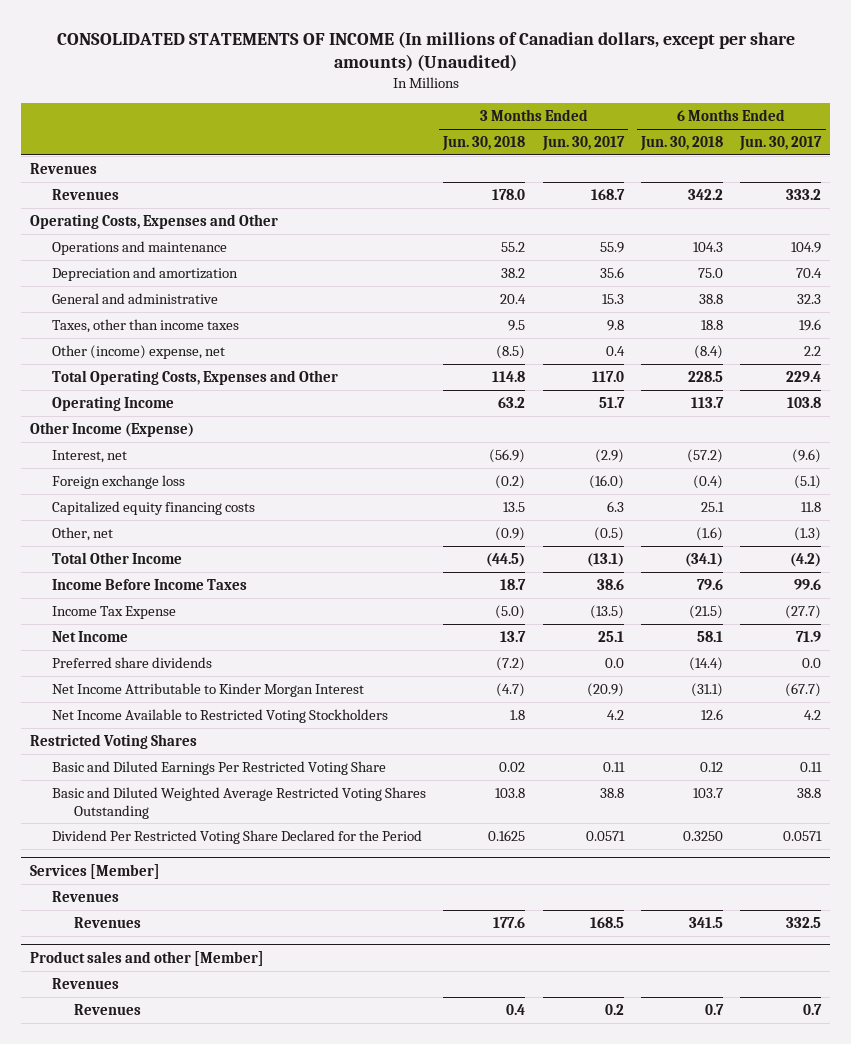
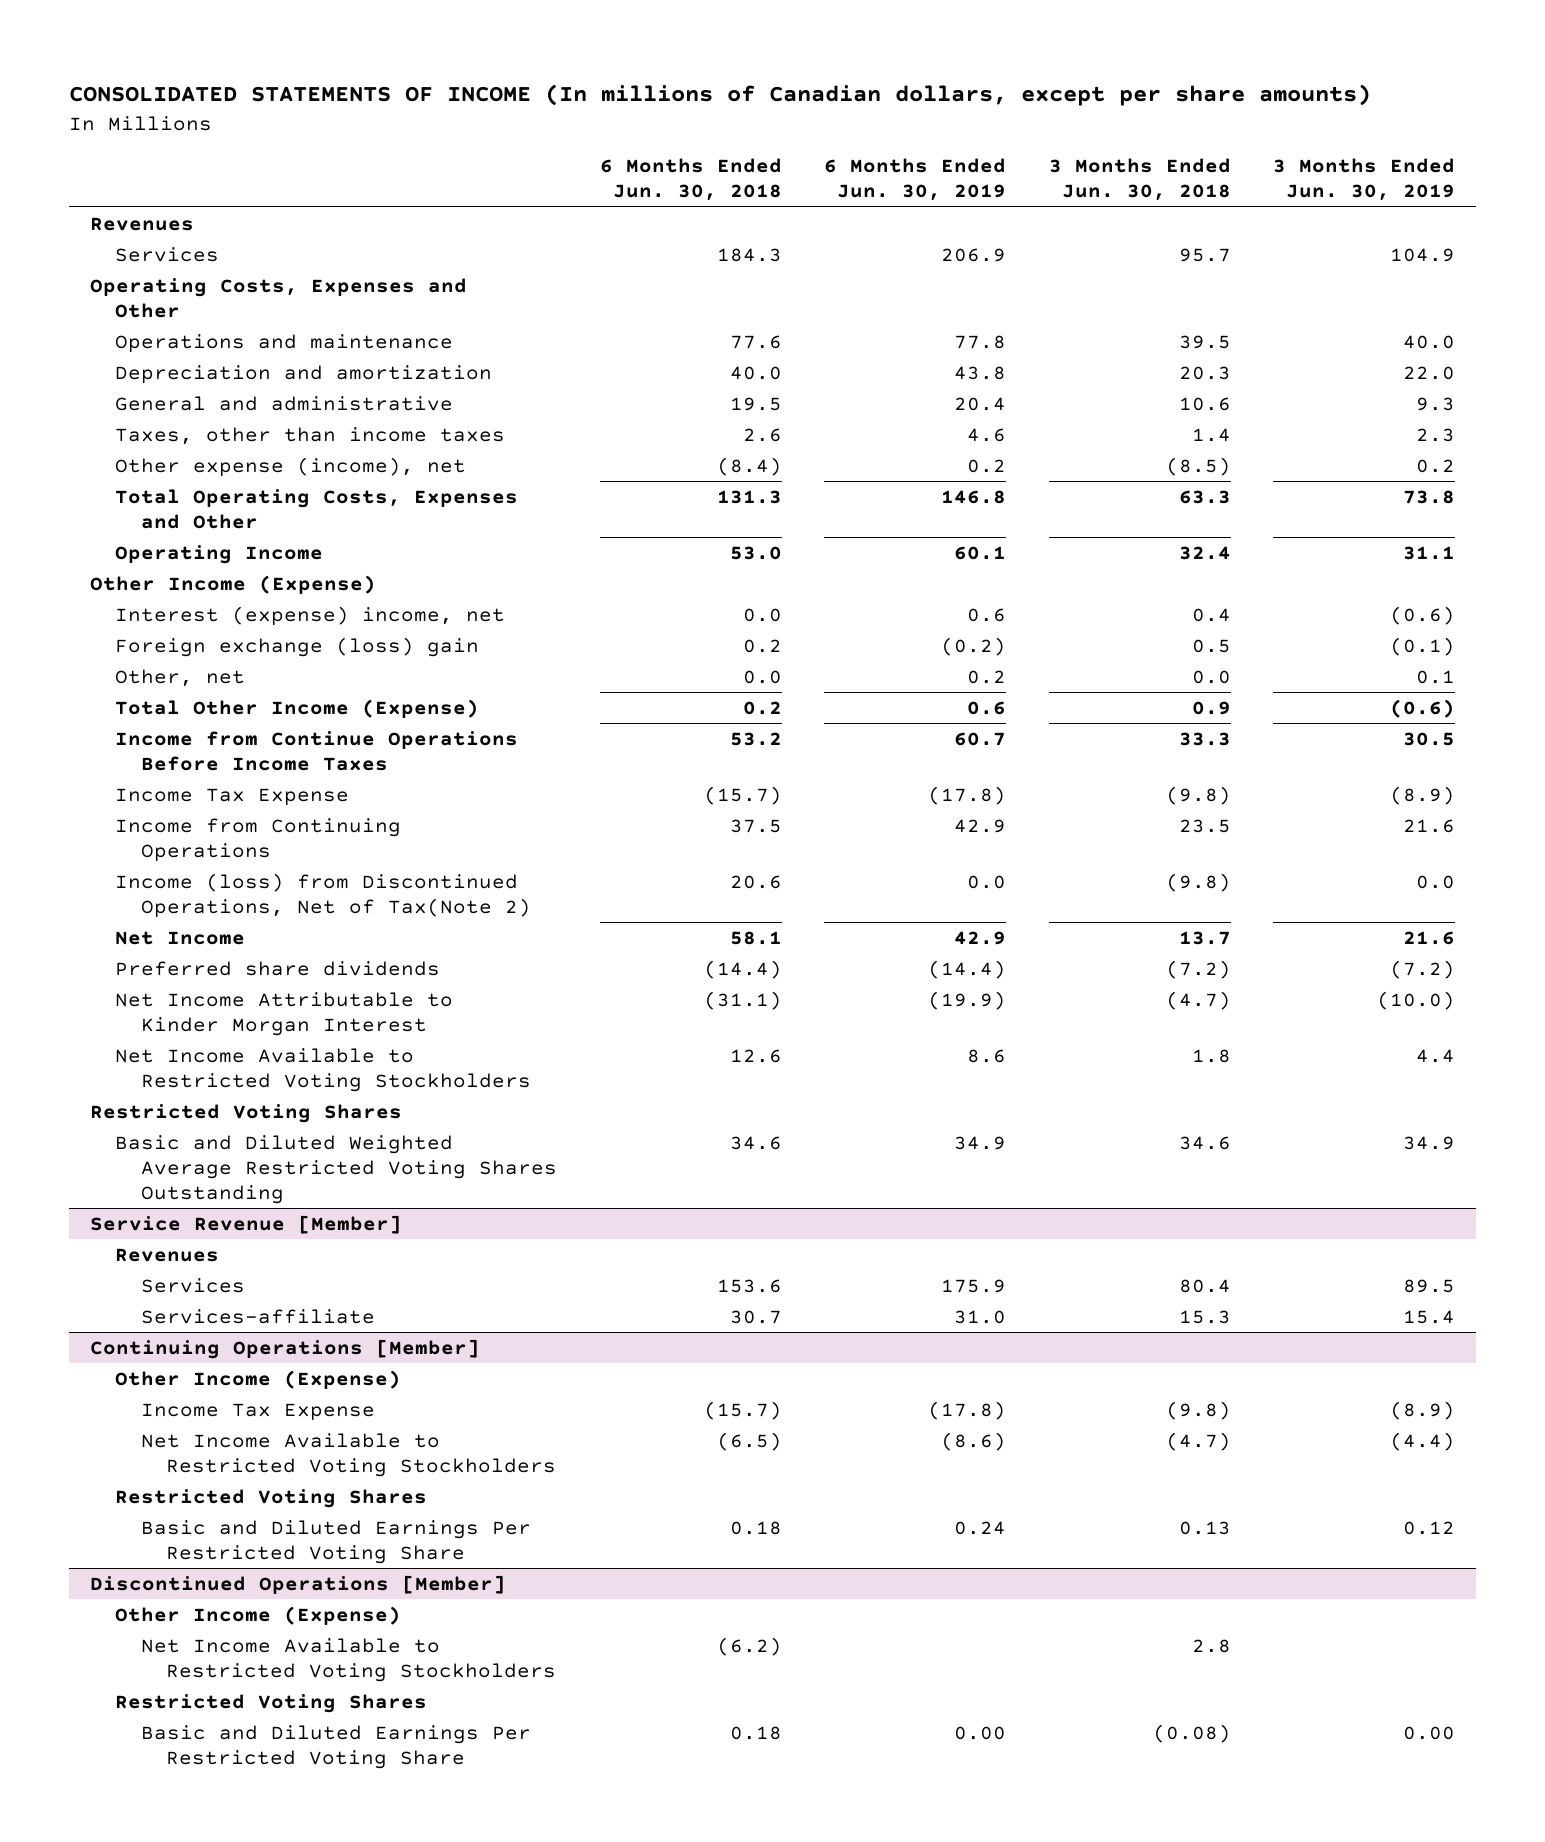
- CONSOLIDATED STATEMENTS OF INCOME (In millions of Canadian dollars, except per share amounts) (Unaudited)
+ CONSOLIDATED STATEMENTS OF INCOME (In millions of Canadian dollars, except per share amounts)
- | 3 Months Ended Jun. 30, 2018 | 3 Months Ended Jun. 30, 2017 | 6 Months Ended Jun. 30, 2018 | 6 Months Ended Jun. 30, 2017
+ | 6 Months Ended Jun. 30, 2018 | 6 Months Ended Jun. 30, 2019 | 3 Months Ended Jun. 30, 2018 | 3 Months Ended Jun. 30, 2019
- Revenues | 178.0 | 168.7 | 342.2 | 333.2
+ Services | 184.3 | 206.9 | 95.7 | 104.9
- Operations and maintenance | 55.2 | 55.9 | 104.3 | 104.9
- Depreciation and amortization | 38.2 | 35.6 | 75.0 | 70.4
- General and administrative | 20.4 | 15.3 | 38.8 | 32.3
- Taxes, other than income taxes | 9.5 | 9.8 | 18.8 | 19.6
- Other (income) expense, net | (8.5) | 0.4 | (8.4) | 2.2
- Total Operating Costs, Expenses and Other | 114.8 | 117.0 | 228.5 | 229.4
- Operating Income | 63.2 | 51.7 | 113.7 | 103.8
+ Operations and maintenance | 77.6 | 77.8 | 39.5 | 40.0
+ Depreciation and amortization | 40.0 | 43.8 | 20.3 | 22.0
+ General and administrative | 19.5 | 20.4 | 10.6 | 9.3
+ Taxes, other than income taxes | 2.6 | 4.6 | 1.4 | 2.3
+ Other expense (income), net | (8.4) | 0.2 | (8.5) | 0.2
+ Total Operating Costs, Expenses and Other | 131.3 | 146.8 | 63.3 | 73.8
+ Operating Income | 53.0 | 60.1 | 32.4 | 31.1
- Interest, net | (56.9) | (2.9) | (57.2) | (9.6)
- Foreign exchange loss | (0.2) | (16.0) | (0.4) | (5.1)
- Capitalized equity financing costs | 13.5 | 6.3 | 25.1 | 11.8
- Other, net | (0.9) | (0.5) | (1.6) | (1.3)
- Total Other Income | (44.5) | (13.1) | (34.1) | (4.2)
- Income Before Income Taxes | 18.7 | 38.6 | 79.6 | 99.6
- Income Tax Expense | (5.0) | (13.5) | (21.5) | (27.7)
+ Interest (expense) income, net | 0.0 | 0.6 | 0.4 | (0.6)
+ Foreign exchange (loss) gain | 0.2 | (0.2) | 0.5 | (0.1)
+ Other, net | 0.0 | 0.2 | 0.0 | 0.1
+ Total Other Income (Expense) | 0.2 | 0.6 | 0.9 | (0.6)
+ Income from Continue Operations Before Income Taxes | 53.2 | 60.7 | 33.3 | 30.5
+ Income Tax Expense | (15.7) | (17.8) | (9.8) | (8.9)
+ Income from Continuing Operations | 37.5 | 42.9 | 23.5 | 21.6
+ Income (loss) from Discontinued Operations, Net of Tax(Note 2) | 20.6 | 0.0 | (9.8) | 0.0
- Basic and Diluted Earnings Per Restricted Voting Share | 0.02 | 0.11 | 0.12 | 0.11
- Basic and Diluted Weighted Average Restricted Voting Shares Outstanding | 103.8 | 38.8 | 103.7 | 38.8
- Dividend Per Restricted Voting Share Declared for the Period | 0.1625 | 0.0571 | 0.3250 | 0.0571
- Services [Member]
- Revenues
- Revenues | 177.6 | 168.5 | 341.5 | 332.5
- Product sales and other [Member]
+ Basic and Diluted Weighted Average Restricted Voting Shares Outstanding | 34.6 | 34.9 | 34.6 | 34.9
+ Service Revenue [Member]
- Revenues | 0.4 | 0.2 | 0.7 | 0.7
+ Services | 153.6 | 175.9 | 80.4 | 89.5
+ Services-affiliate | 30.7 | 31.0 | 15.3 | 15.4
+ Continuing Operations [Member]
+ Other Income (Expense)
+ Income Tax Expense | (15.7) | (17.8) | (9.8) | (8.9)
+ Net Income Available to Restricted Voting Stockholders | (6.5) | (8.6) | (4.7) | (4.4)
+ Restricted Voting Shares
+ Basic and Diluted Earnings Per Restricted Voting Share | 0.18 | 0.24 | 0.13 | 0.12
+ Discontinued Operations [Member]
+ Other Income (Expense)
+ Net Income Available to Restricted Voting Stockholders | (6.2) | | 2.8 |
+ Restricted Voting Shares
+ Basic and Diluted Earnings Per Restricted Voting Share | 0.18 | 0.00 | (0.08) | 0.00

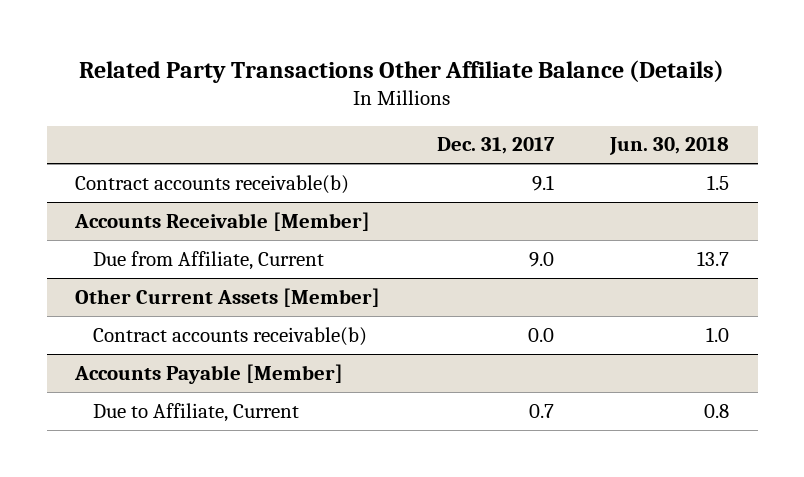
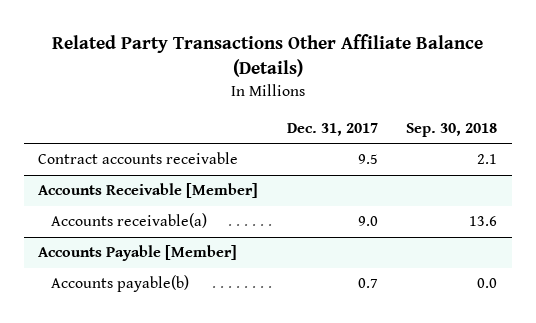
- | Dec. 31, 2017 | Jun. 30, 2018
+ | Dec. 31, 2017 | Sep. 30, 2018
- Contract accounts receivable(b) | 9.1 | 1.5
+ Contract accounts receivable | 9.5 | 2.1
@ Accounts Receivable [Member]
- Due from Affiliate, Current | 9.0 | 13.7
- Other Current Assets [Member]
- Contract accounts receivable(b) | 0.0 | 1.0
@ Accounts Receivable [Member]
+ Accounts receivable(a) | 9.0 | 13.6
@ Accounts Payable [Member]
- Due to Affiliate, Current | 0.7 | 0.8
+ Accounts payable(b) | 0.7 | 0.0

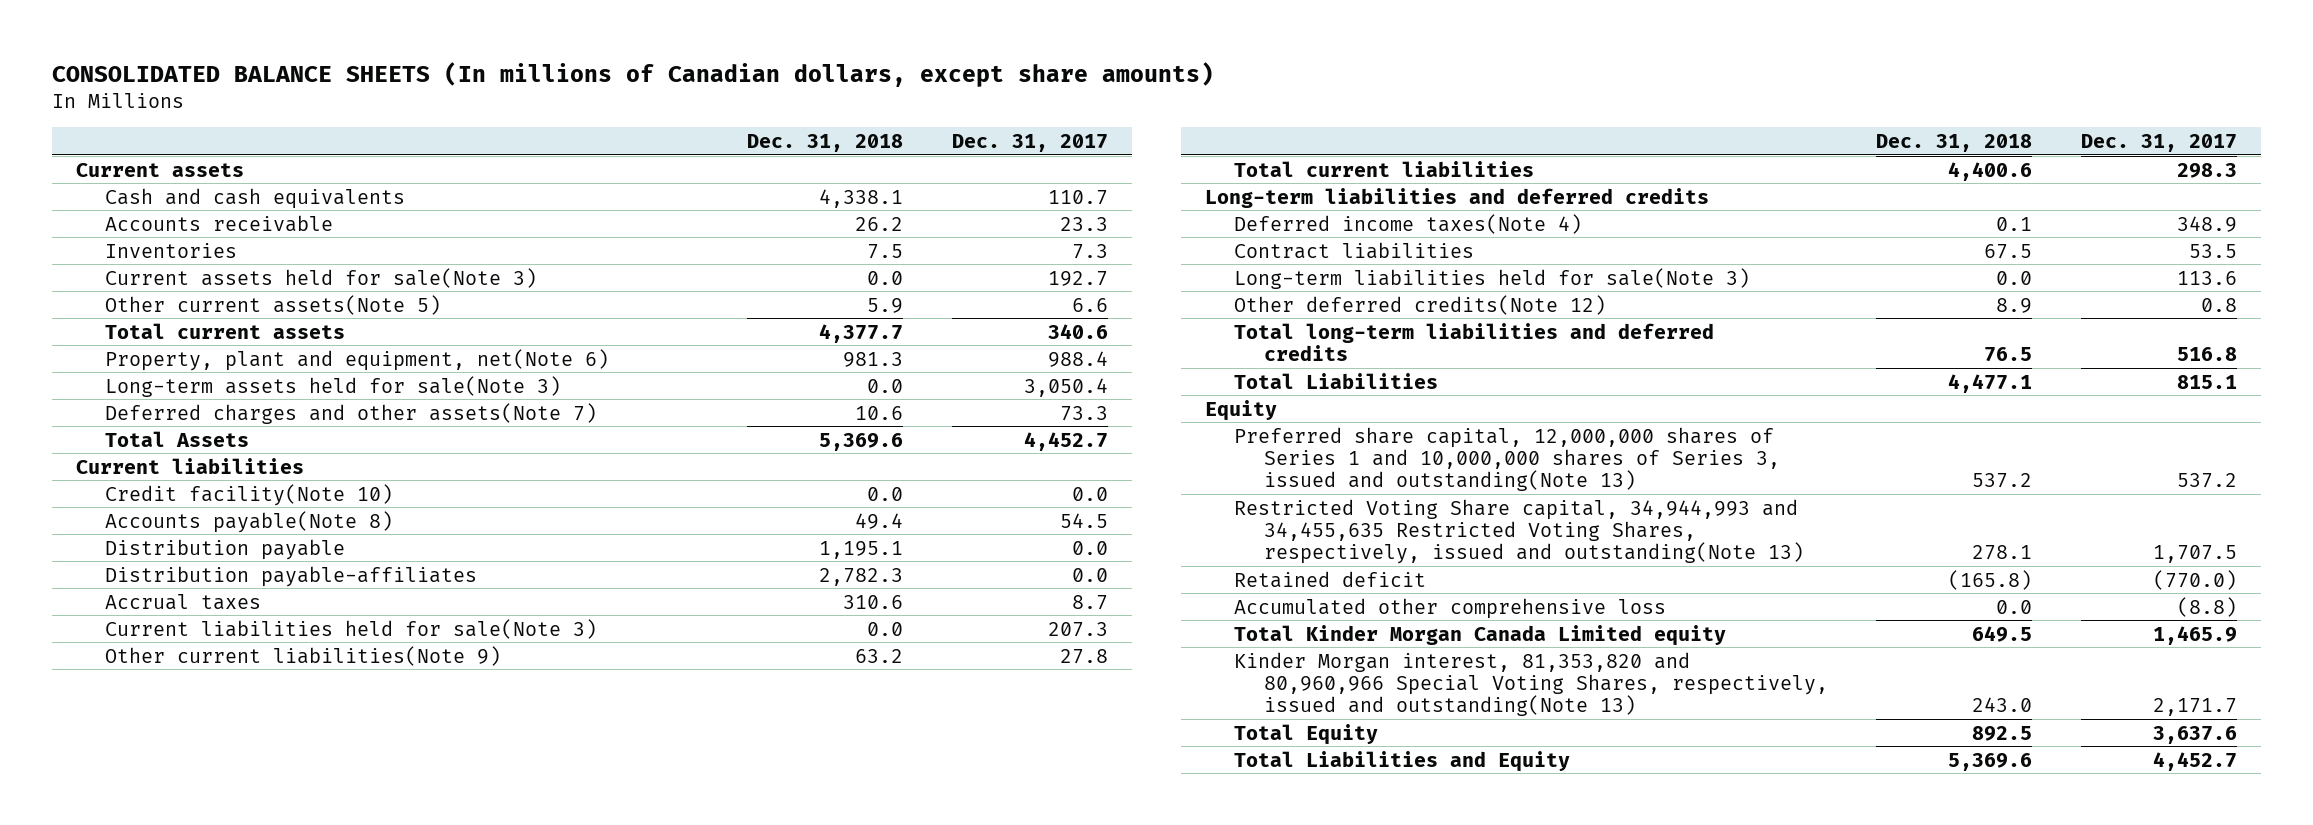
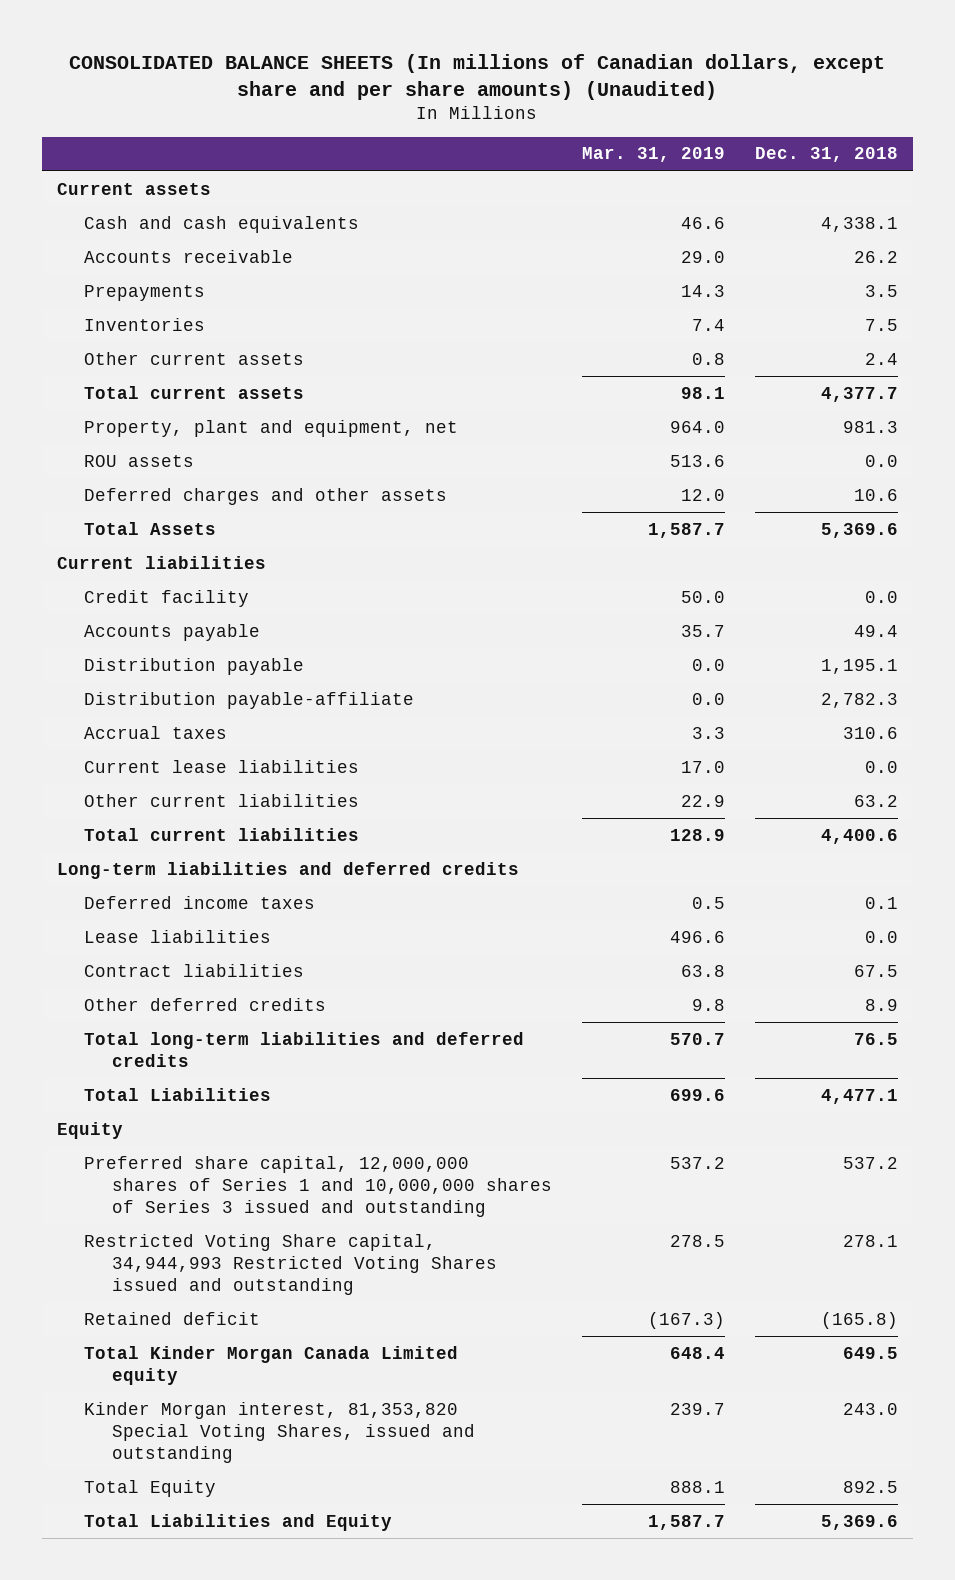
- CONSOLIDATED BALANCE SHEETS (In millions of Canadian dollars, except share amounts)
+ CONSOLIDATED BALANCE SHEETS (In millions of Canadian dollars, except share and per share amounts) (Unaudited)
- | Dec. 31, 2018 | Dec. 31, 2017
+ | Mar. 31, 2019 | Dec. 31, 2018
+ Prepayments | 14.3 | 3.5
- Current assets held for sale(Note 3) | 0.0 | 192.7
- Other current assets(Note 5) | 5.9 | 6.6
+ Other current assets | 0.8 | 2.4
- Property, plant and equipment, net(Note 6) | 981.3 | 988.4
- Long-term assets held for sale(Note 3) | 0.0 | 3,050.4
- Deferred charges and other assets(Note 7) | 10.6 | 73.3
+ Property, plant and equipment, net | 964.0 | 981.3
+ ROU assets | 513.6 | 0.0
+ Deferred charges and other assets | 12.0 | 10.6
- Credit facility(Note 10) | 0.0 | 0.0
- Accounts payable(Note 8) | 49.4 | 54.5
+ Credit facility | 50.0 | 0.0
+ Accounts payable | 35.7 | 49.4
- Distribution payable-affiliates | 2,782.3 | 0.0
+ Distribution payable-affiliate | 0.0 | 2,782.3
- Current liabilities held for sale(Note 3) | 0.0 | 207.3
- Other current liabilities(Note 9) | 63.2 | 27.8
+ Current lease liabilities | 17.0 | 0.0
+ Other current liabilities | 22.9 | 63.2
- Deferred income taxes(Note 4) | 0.1 | 348.9
+ Deferred income taxes | 0.5 | 0.1
+ Lease liabilities | 496.6 | 0.0
- Long-term liabilities held for sale(Note 3) | 0.0 | 113.6
- Other deferred credits(Note 12) | 8.9 | 0.8
+ Other deferred credits | 9.8 | 8.9
- Preferred share capital, 12,000,000 shares of Series 1 and 10,000,000 shares of Series 3, issued and outstanding(Note 13) | 537.2 | 537.2
- Restricted Voting Share capital, 34,944,993 and 34,455,635 Restricted Voting Shares, respectively, issued and outstanding(Note 13) | 278.1 | 1,707.5
+ Preferred share capital, 12,000,000 shares of Series 1 and 10,000,000 shares of Series 3 issued and outstanding | 537.2 | 537.2
+ Restricted Voting Share capital, 34,944,993 Restricted Voting Shares issued and outstanding | 278.5 | 278.1
- Accumulated other comprehensive loss | 0.0 | (8.8)
- Kinder Morgan interest, 81,353,820 and 80,960,966 Special Voting Shares, respectively, issued and outstanding(Note 13) | 243.0 | 2,171.7
+ Kinder Morgan interest, 81,353,820 Special Voting Shares, issued and outstanding | 239.7 | 243.0

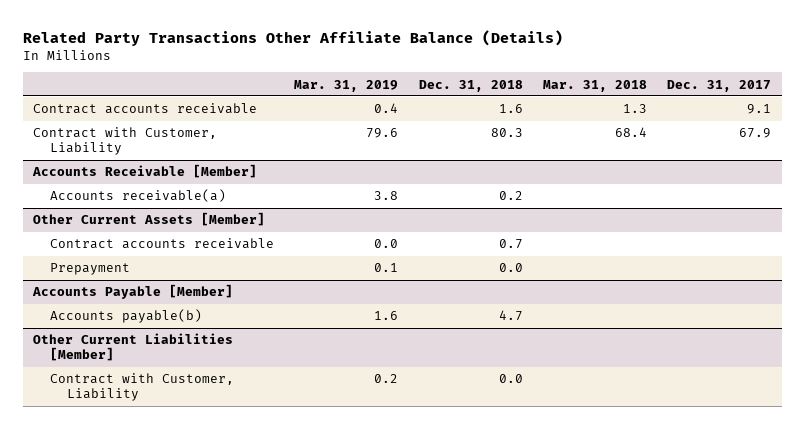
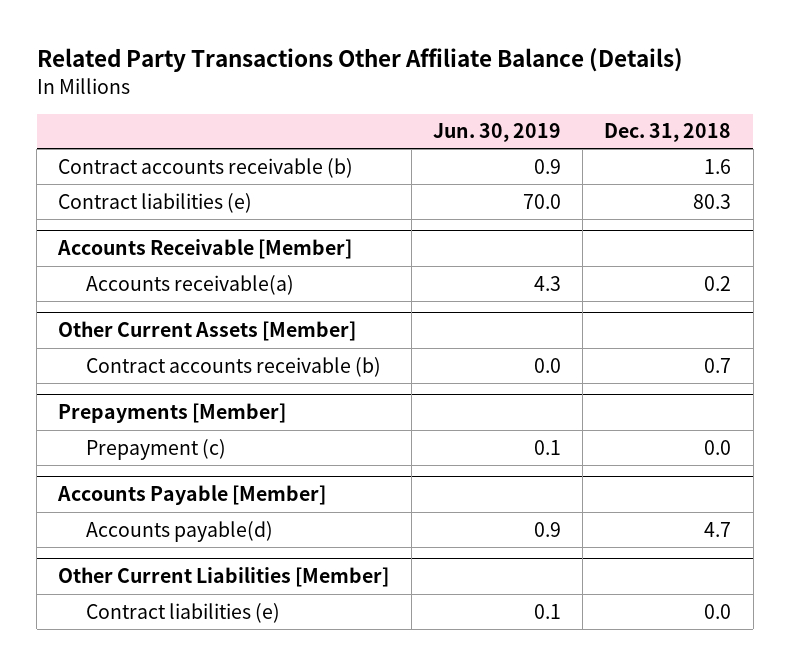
- | Mar. 31, 2019 | Dec. 31, 2018 | Mar. 31, 2018 | Dec. 31, 2017
+ | Jun. 30, 2019 | Dec. 31, 2018
- Contract accounts receivable | 0.4 | 1.6 | 1.3 | 9.1
- Contract with Customer, Liability | 79.6 | 80.3 | 68.4 | 67.9
+ Contract accounts receivable (b) | 0.9 | 1.6
+ Contract liabilities (e) | 70.0 | 80.3
@ Other Current Assets [Member]
- Contract accounts receivable | 0.0 | 0.7 | |
- Prepayment | 0.1 | 0.0 | |
+ Contract accounts receivable (b) | 0.0 | 0.7
+ Prepayments [Member]
+ Prepayment (c) | 0.1 | 0.0
@ Accounts Payable [Member]
- Accounts payable(b) | 1.6 | 4.7 | |
+ Accounts payable(d) | 0.9 | 4.7
@ Other Current Liabilities [Member]
- Contract with Customer, Liability | 0.2 | 0.0 | |
+ Contract liabilities (e) | 0.1 | 0.0

